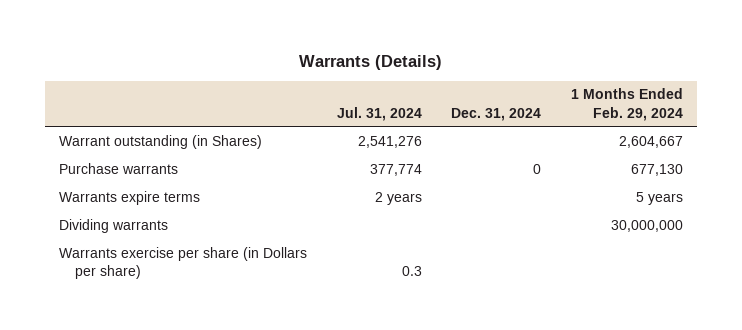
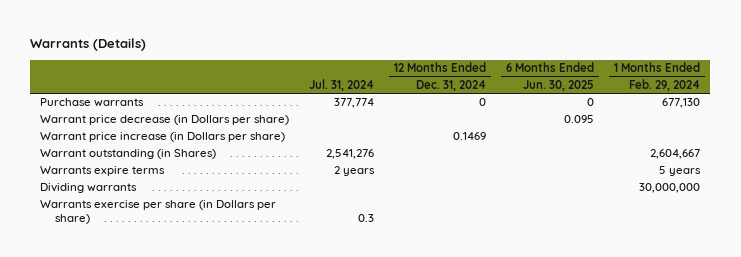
- | Jul. 31, 2024 | Dec. 31, 2024 | 1 Months Ended Feb. 29, 2024
+ | Jul. 31, 2024 | 12 Months Ended Dec. 31, 2024 | 6 Months Ended Jun. 30, 2025 | 1 Months Ended Feb. 29, 2024
+ Warrant price decrease (in Dollars per share) | | | 0.095 |
+ Warrant price increase (in Dollars per share) | | 0.1469 | |
moved down: Warrant outstanding (in Shares) | 2,541,276 | | | 2,604,667

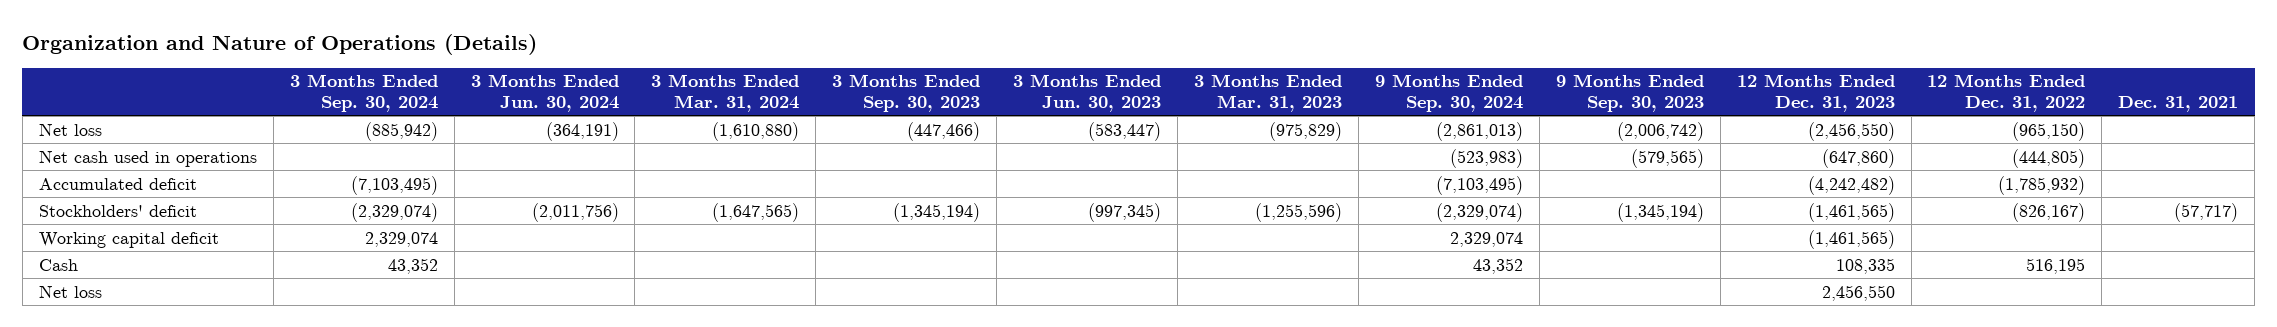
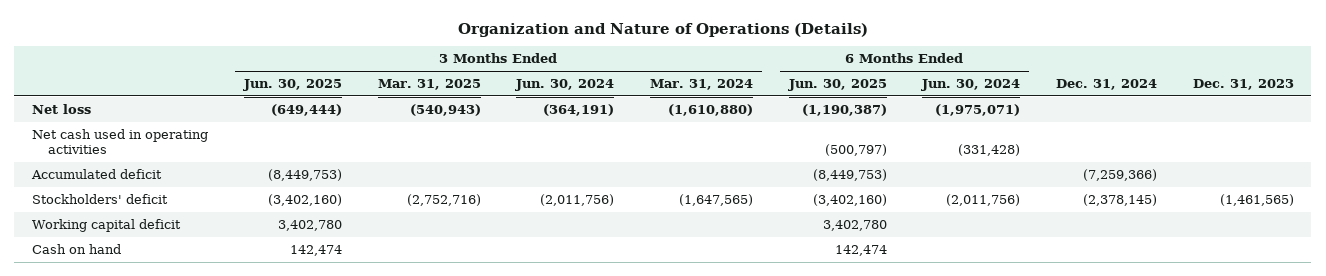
- | 3 Months Ended Sep. 30, 2024 | 3 Months Ended Jun. 30, 2024 | 3 Months Ended Mar. 31, 2024 | 3 Months Ended Sep. 30, 2023 | 3 Months Ended Jun. 30, 2023 | 3 Months Ended Mar. 31, 2023 | 9 Months Ended Sep. 30, 2024 | 9 Months Ended Sep. 30, 2023 | 12 Months Ended Dec. 31, 2023 | 12 Months Ended Dec. 31, 2022 | Dec. 31, 2021
+ | 3 Months Ended Jun. 30, 2025 | 3 Months Ended Mar. 31, 2025 | 3 Months Ended Jun. 30, 2024 | 3 Months Ended Mar. 31, 2024 | 6 Months Ended Jun. 30, 2025 | 6 Months Ended Jun. 30, 2024 | Dec. 31, 2024 | Dec. 31, 2023
- Net cash used in operations | | | | | | | (523,983) | (579,565) | (647,860) | (444,805) |
+ Net cash used in operating activities | | | | | (500,797) | (331,428) | |
- Cash | 43,352 | | | | | | 43,352 | | 108,335 | 516,195 |
- Net loss | | | | | | | | | 2,456,550 | |
+ Cash on hand | 142,474 | | | | 142,474 | | |

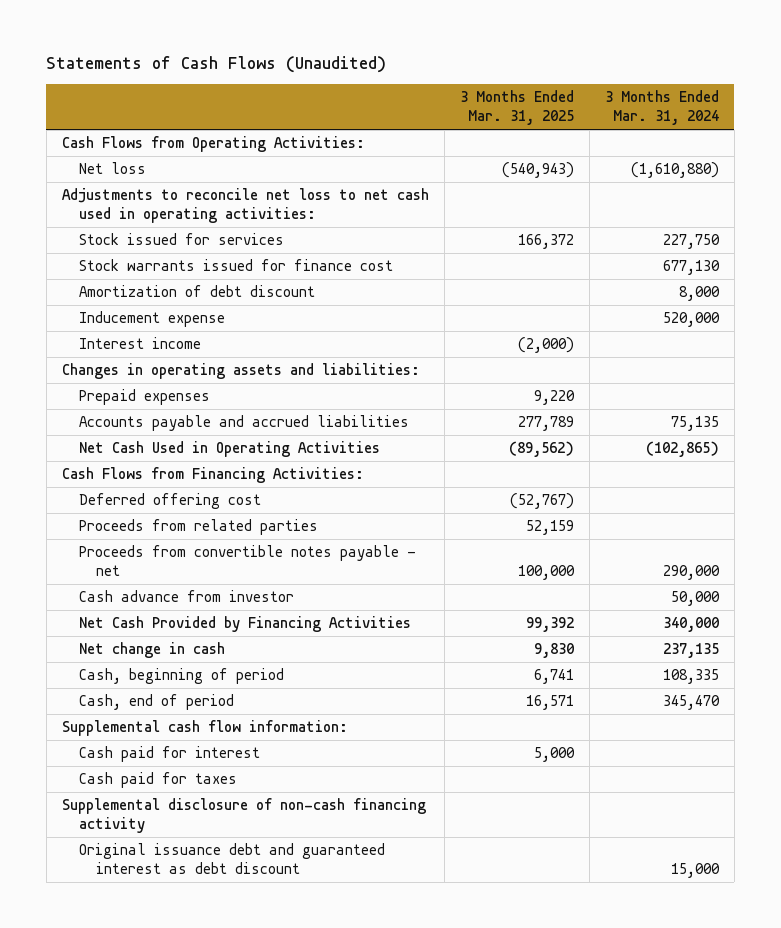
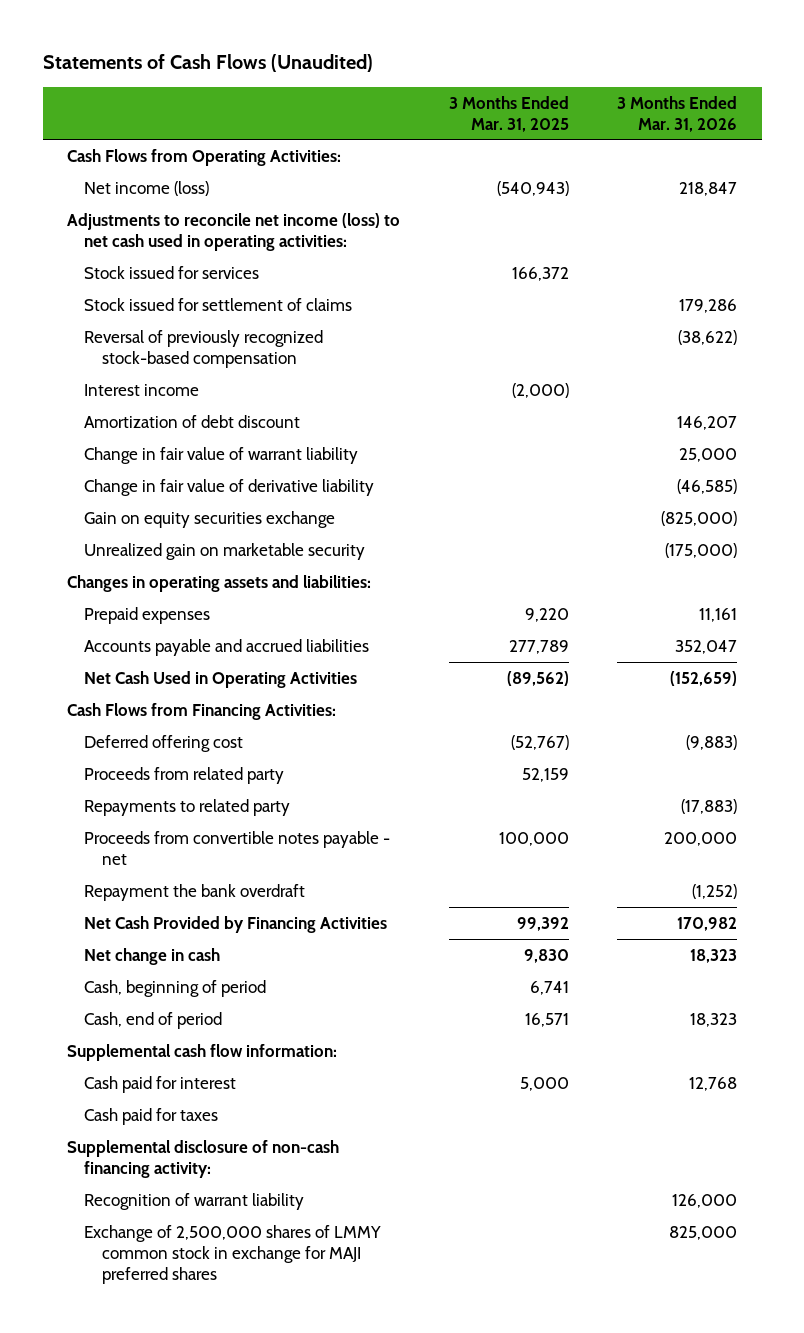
- | 3 Months Ended Mar. 31, 2025 | 3 Months Ended Mar. 31, 2024
+ | 3 Months Ended Mar. 31, 2025 | 3 Months Ended Mar. 31, 2026
- Net loss | (540,943) | (1,610,880)
- Adjustments to reconcile net loss to net cash used in operating activities:
+ Net income (loss) | (540,943) | 218,847
+ Adjustments to reconcile net income (loss) to net cash used in operating activities:
- Stock warrants issued for finance cost | | 677,130
- Inducement expense | | 520,000
+ Stock issued for settlement of claims | | 179,286
+ Reversal of previously recognized stock-based compensation | | (38,622)
moved down: Amortization of debt discount | | 146,207
+ Change in fair value of warrant liability | | 25,000
+ Change in fair value of derivative liability | | (46,585)
+ Gain on equity securities exchange | | (825,000)
+ Unrealized gain on marketable security | | (175,000)
- Proceeds from related parties | 52,159 |
+ Proceeds from related party | 52,159 |
+ Repayments to related party | | (17,883)
- Cash advance from investor | | 50,000
+ Repayment the bank overdraft | | (1,252)
- Supplemental disclosure of non-cash financing activity
- Original issuance debt and guaranteed interest as debt discount | | 15,000
+ Supplemental disclosure of non-cash financing activity:
+ Recognition of warrant liability | | 126,000
+ Exchange of 2,500,000 shares of LMMY common stock in exchange for MAJI preferred shares | | 825,000

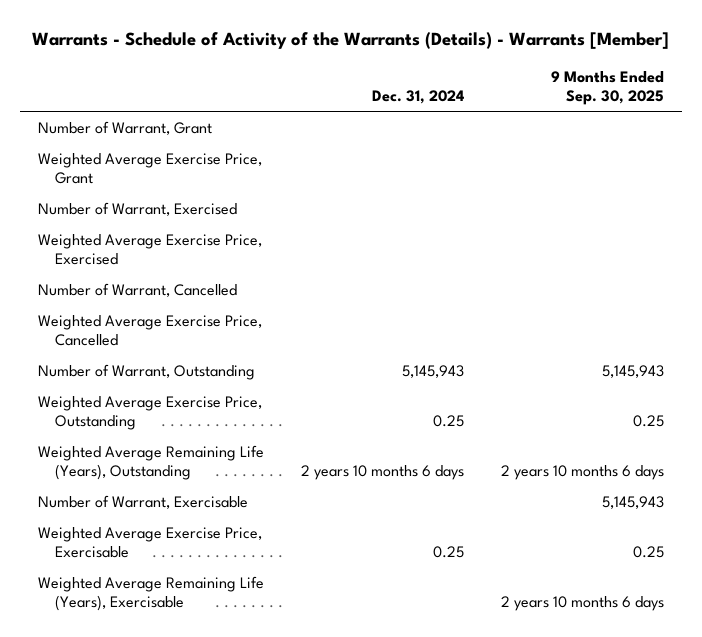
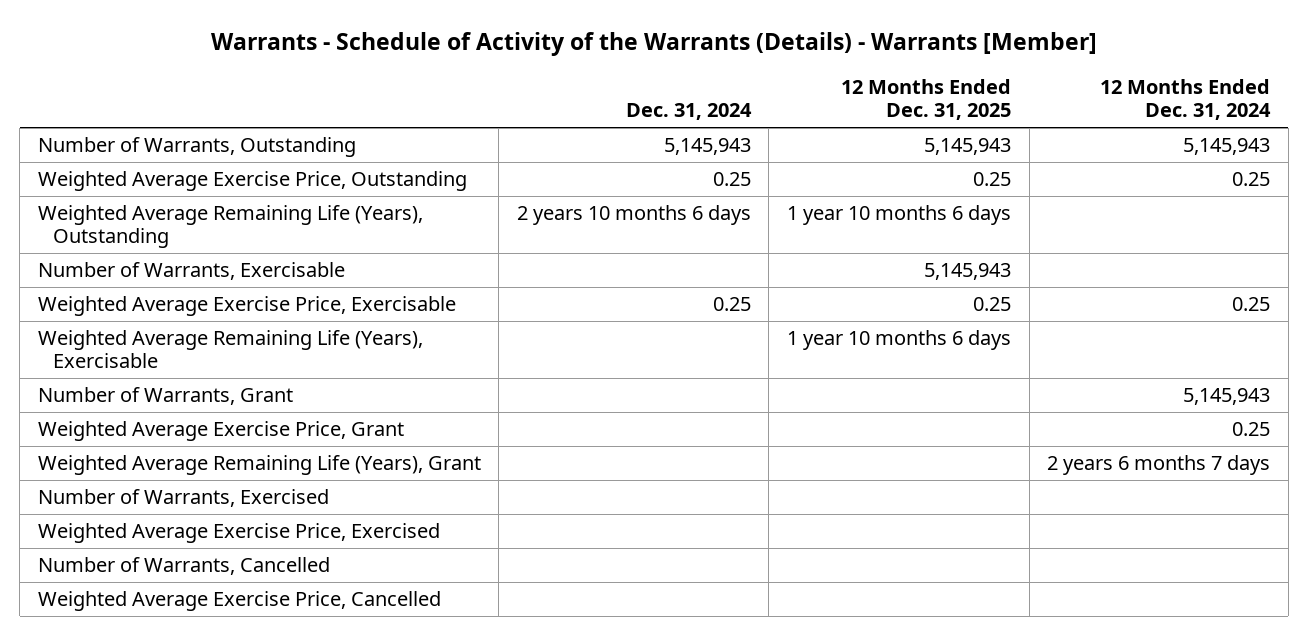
- | Dec. 31, 2024 | 9 Months Ended Sep. 30, 2025
+ | Dec. 31, 2024 | 12 Months Ended Dec. 31, 2025 | 12 Months Ended Dec. 31, 2024
- Number of Warrant, Grant
- Number of Warrant, Exercised
- Number of Warrant, Cancelled
- Number of Warrant, Outstanding | 5,145,943 | 5,145,943
+ Number of Warrants, Outstanding | 5,145,943 | 5,145,943 | 5,145,943
- Number of Warrant, Exercisable | | 5,145,943
+ Number of Warrants, Exercisable | | 5,145,943 |
+ Number of Warrants, Grant | | | 5,145,943
moved down: Weighted Average Exercise Price, Grant | | | 0.25
+ Weighted Average Remaining Life (Years), Grant | | | 2 years 6 months 7 days
+ Number of Warrants, Exercised
moved down: Weighted Average Exercise Price, Exercised
+ Number of Warrants, Cancelled
moved down: Weighted Average Exercise Price, Cancelled

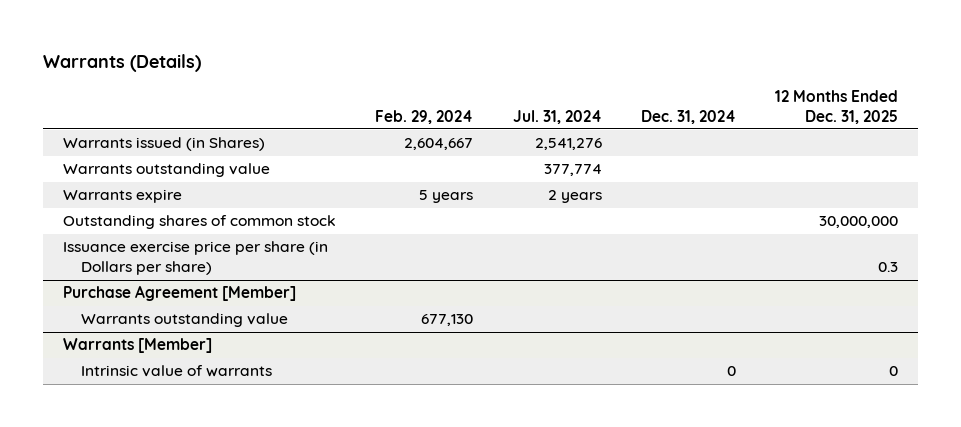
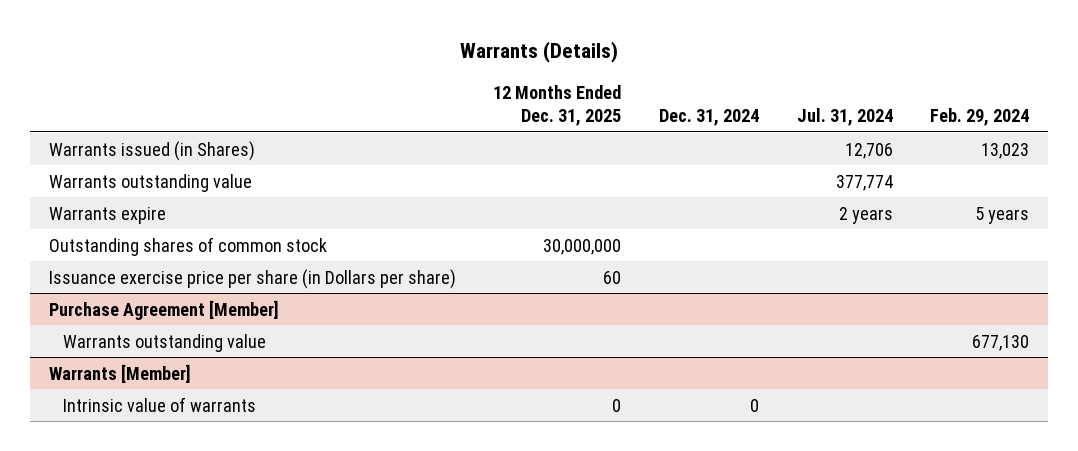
- | Feb. 29, 2024 | Jul. 31, 2024 | Dec. 31, 2024 | 12 Months Ended Dec. 31, 2025
+ | 12 Months Ended Dec. 31, 2025 | Dec. 31, 2024 | Jul. 31, 2024 | Feb. 29, 2024
- Warrants issued (in Shares) | 2,604,667 | 2,541,276 | |
+ Warrants issued (in Shares) | | | 12,706 | 13,023
- Issuance exercise price per share (in Dollars per share) | | | | 0.3
+ Issuance exercise price per share (in Dollars per share) | 60 | | |

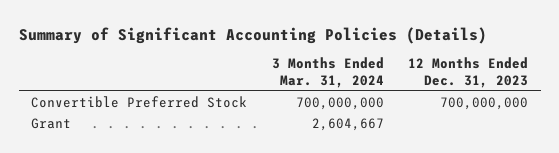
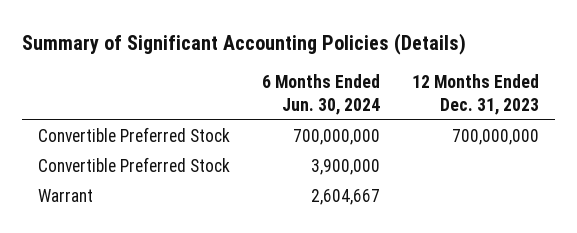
- | 3 Months Ended Mar. 31, 2024 | 12 Months Ended Dec. 31, 2023
+ | 6 Months Ended Jun. 30, 2024 | 12 Months Ended Dec. 31, 2023
- Grant | 2,604,667 |
+ Convertible Preferred Stock | 3,900,000 |
+ Warrant | 2,604,667 |

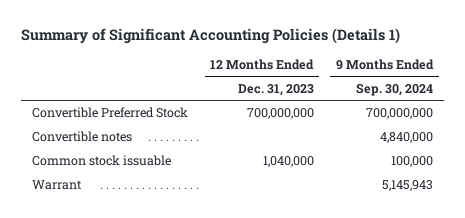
- Summary of Significant Accounting Policies (Details)
+ Summary of Significant Accounting Policies (Details 1)
- | 6 Months Ended Jun. 30, 2024 | 12 Months Ended Dec. 31, 2023
+ | 12 Months Ended Dec. 31, 2023 | 9 Months Ended Sep. 30, 2024
- Convertible Preferred Stock | 3,900,000 |
+ Convertible notes | | 4,840,000
+ Common stock issuable | 1,040,000 | 100,000

